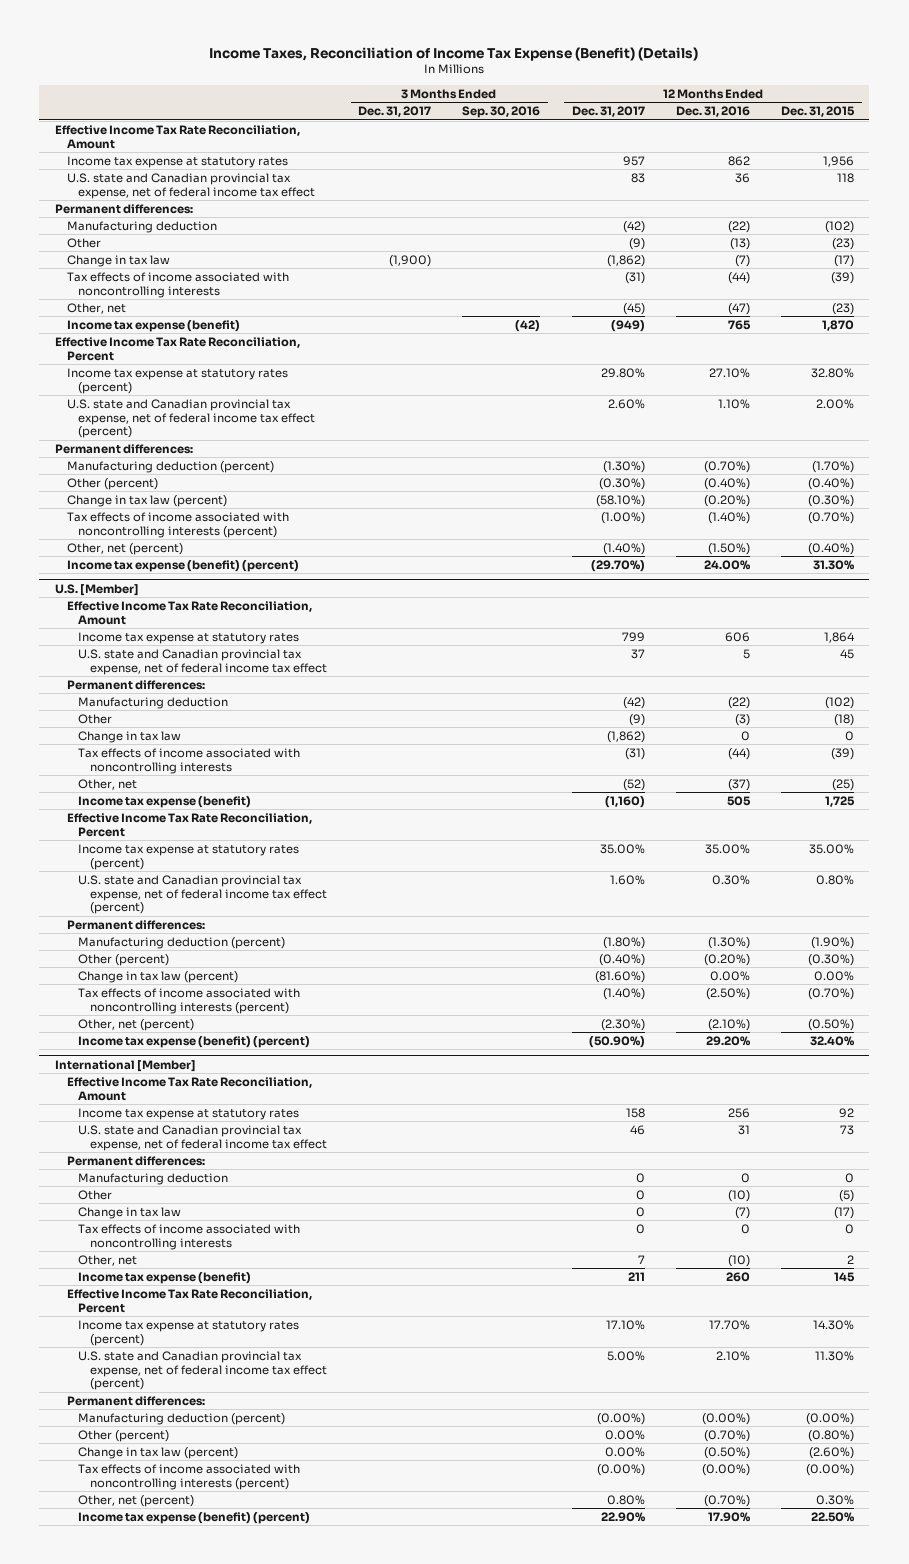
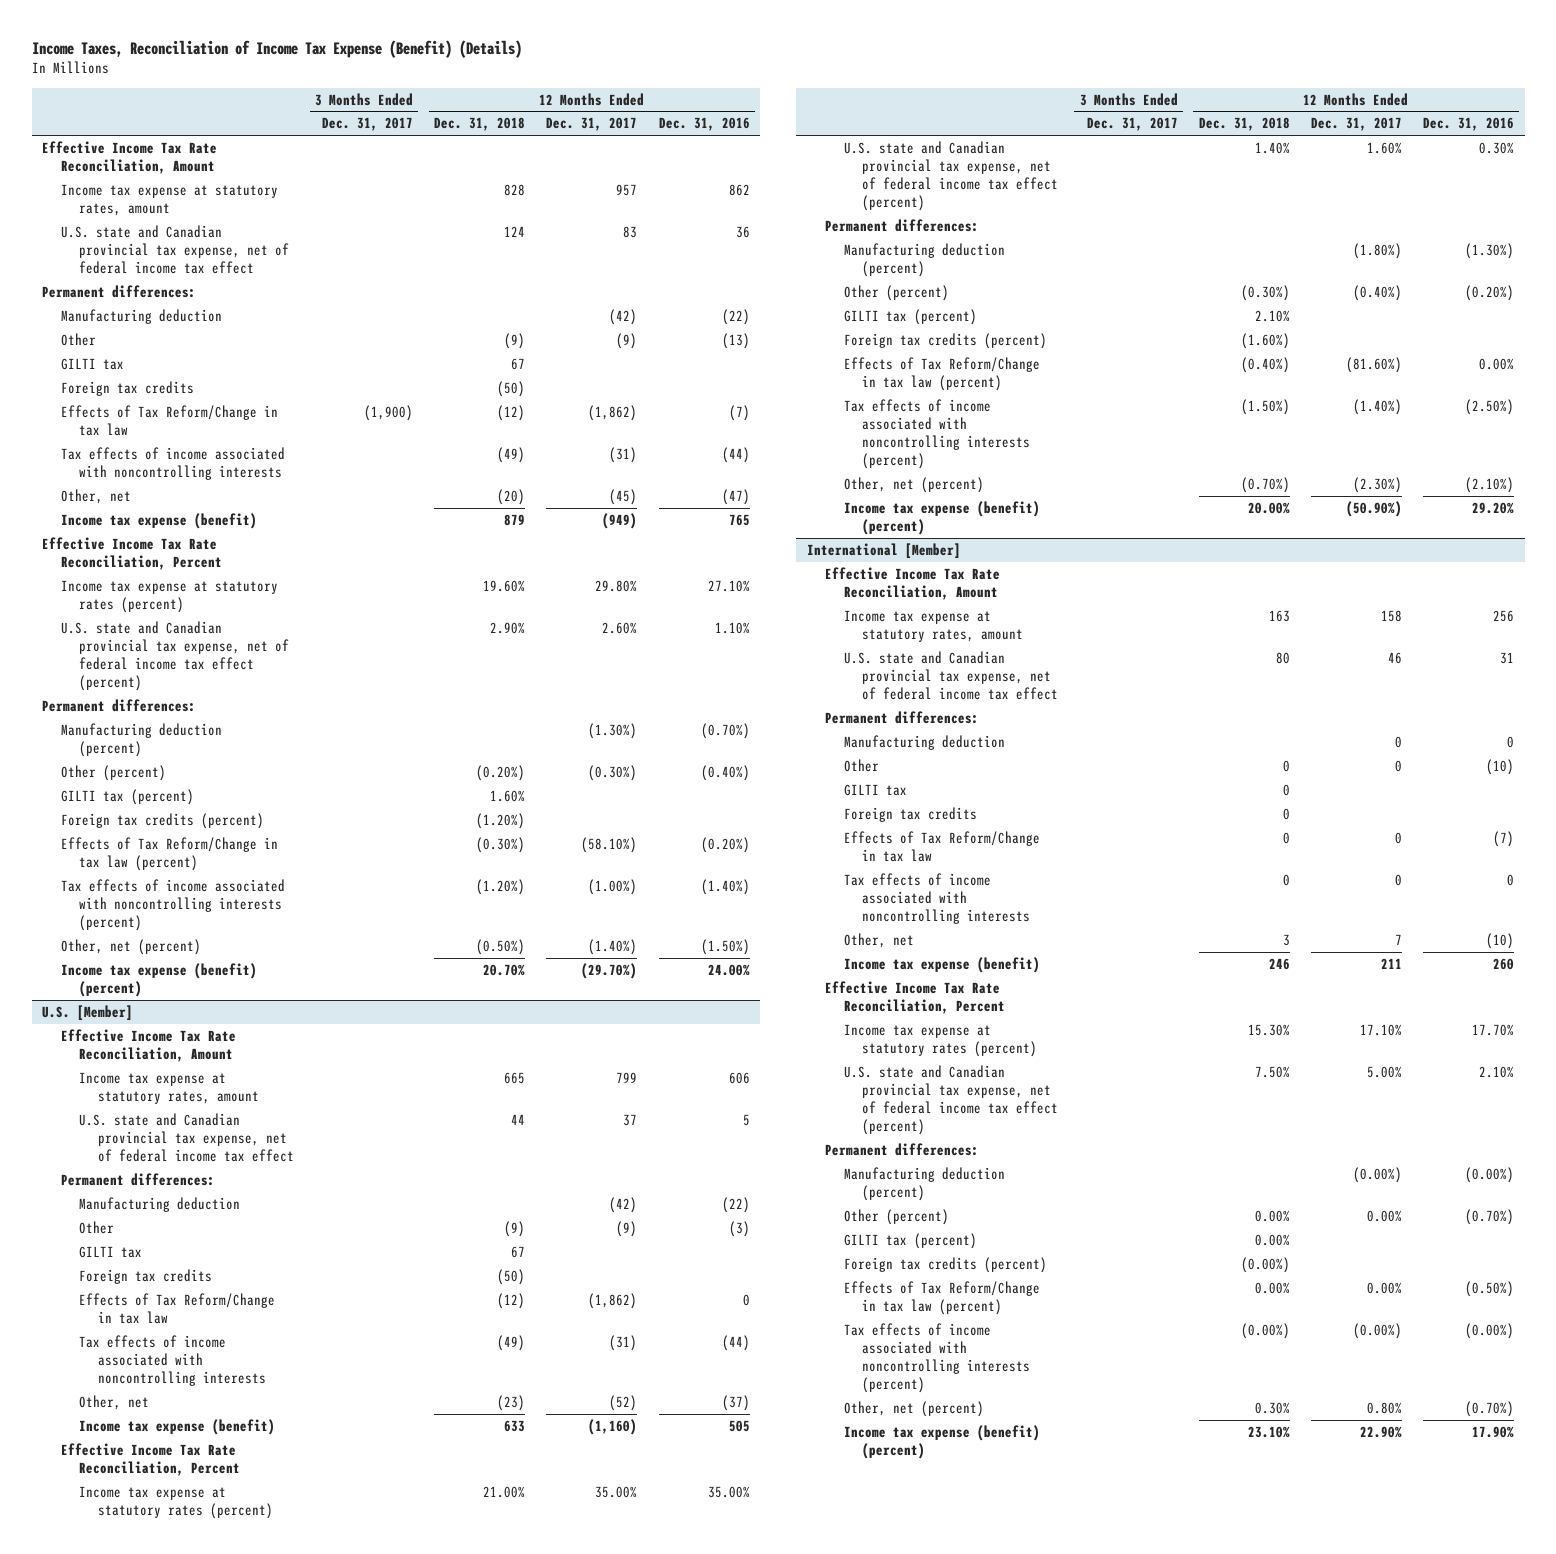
- | 3 Months Ended Dec. 31, 2017 | 3 Months Ended Sep. 30, 2016 | 12 Months Ended Dec. 31, 2017 | 12 Months Ended Dec. 31, 2016 | 12 Months Ended Dec. 31, 2015
+ | 3 Months Ended Dec. 31, 2017 | 12 Months Ended Dec. 31, 2018 | 12 Months Ended Dec. 31, 2017 | 12 Months Ended Dec. 31, 2016
- Income tax expense at statutory rates | | | 957 | 862 | 1,956
+ Income tax expense at statutory rates, amount | | 828 | 957 | 862
- Change in tax law | (1,900) | | (1,862) | (7) | (17)
+ GILTI tax | | 67 | |
+ Foreign tax credits | | (50) | |
+ Effects of Tax Reform/Change in tax law | (1,900) | (12) | (1,862) | (7)
- Change in tax law (percent) | | | (58.10%) | (0.20%) | (0.30%)
+ GILTI tax (percent) | | 1.60% | |
+ Foreign tax credits (percent) | | (1.20%) | |
+ Effects of Tax Reform/Change in tax law (percent) | | (0.30%) | (58.10%) | (0.20%)
@ U.S. [Member]
- Income tax expense at statutory rates | | | 799 | 606 | 1,864
+ Income tax expense at statutory rates, amount | | 665 | 799 | 606
- Change in tax law | | | (1,862) | 0 | 0
+ GILTI tax | | 67 | |
+ Foreign tax credits | | (50) | |
+ Effects of Tax Reform/Change in tax law | | (12) | (1,862) | 0
- Change in tax law (percent) | | | (81.60%) | 0.00% | 0.00%
+ GILTI tax (percent) | | 2.10% | |
+ Foreign tax credits (percent) | | (1.60%) | |
+ Effects of Tax Reform/Change in tax law (percent) | | (0.40%) | (81.60%) | 0.00%
@ International [Member]
- Income tax expense at statutory rates | | | 158 | 256 | 92
+ Income tax expense at statutory rates, amount | | 163 | 158 | 256
- Change in tax law | | | 0 | (7) | (17)
+ GILTI tax | | 0 | |
+ Foreign tax credits | | 0 | |
+ Effects of Tax Reform/Change in tax law | | 0 | 0 | (7)
- Change in tax law (percent) | | | 0.00% | (0.50%) | (2.60%)
+ GILTI tax (percent) | | 0.00% | |
+ Foreign tax credits (percent) | | (0.00%) | |
+ Effects of Tax Reform/Change in tax law (percent) | | 0.00% | 0.00% | (0.50%)

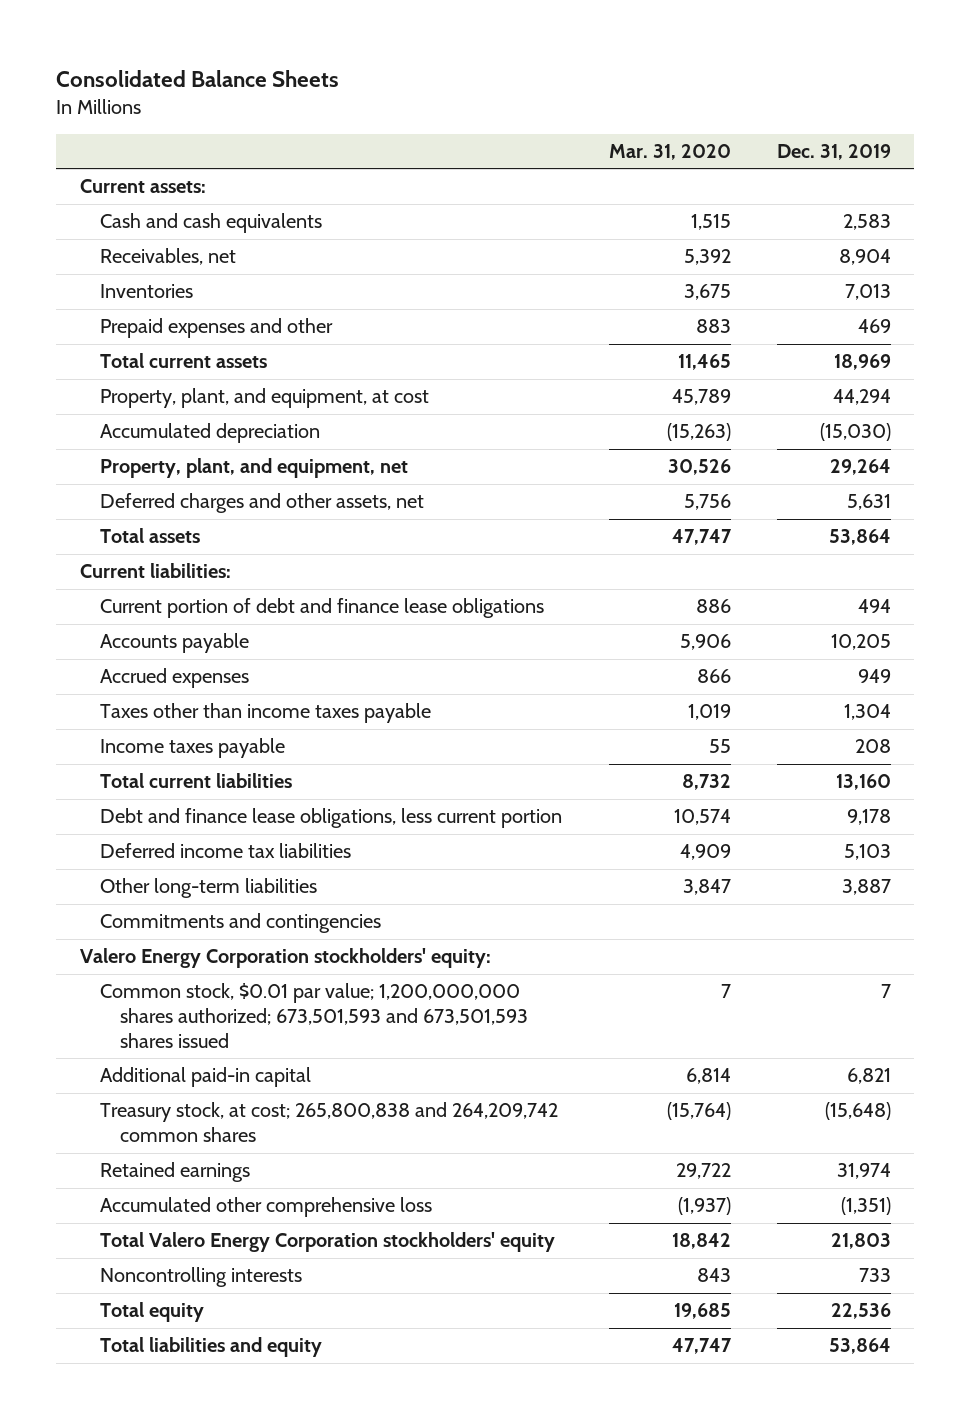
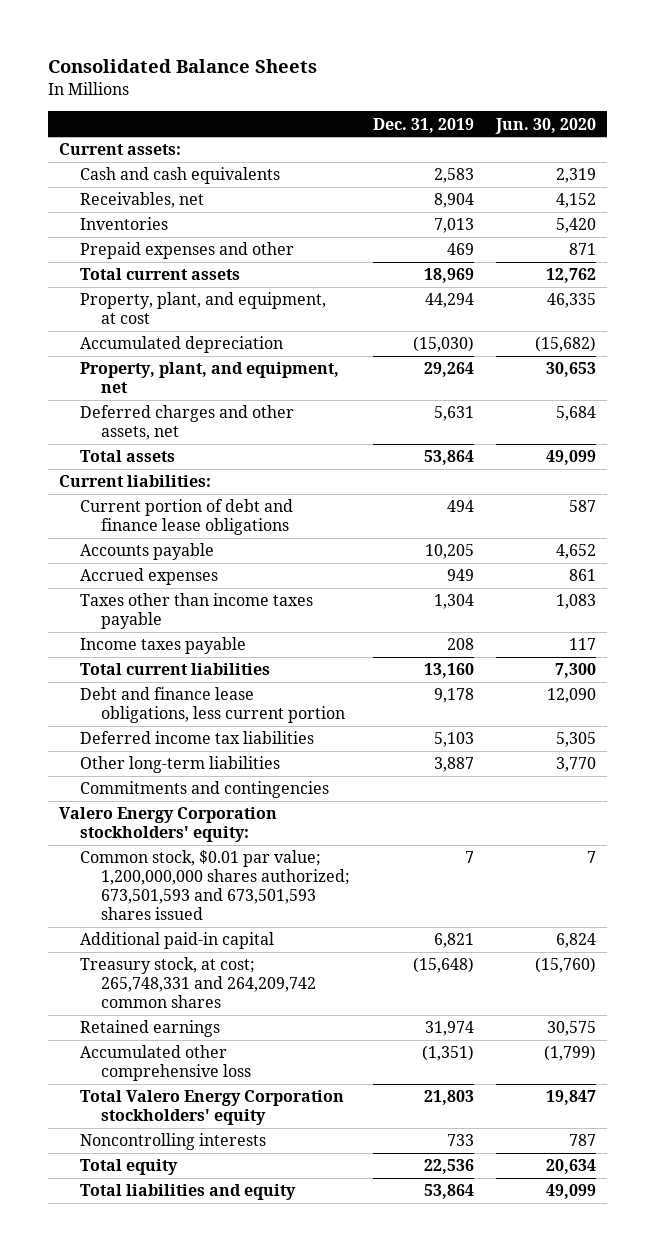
- | Mar. 31, 2020 | Dec. 31, 2019
+ | Dec. 31, 2019 | Jun. 30, 2020
- Treasury stock, at cost; 265,800,838 and 264,209,742 common shares | (15,764) | (15,648)
+ Treasury stock, at cost; 265,748,331 and 264,209,742 common shares | (15,648) | (15,760)

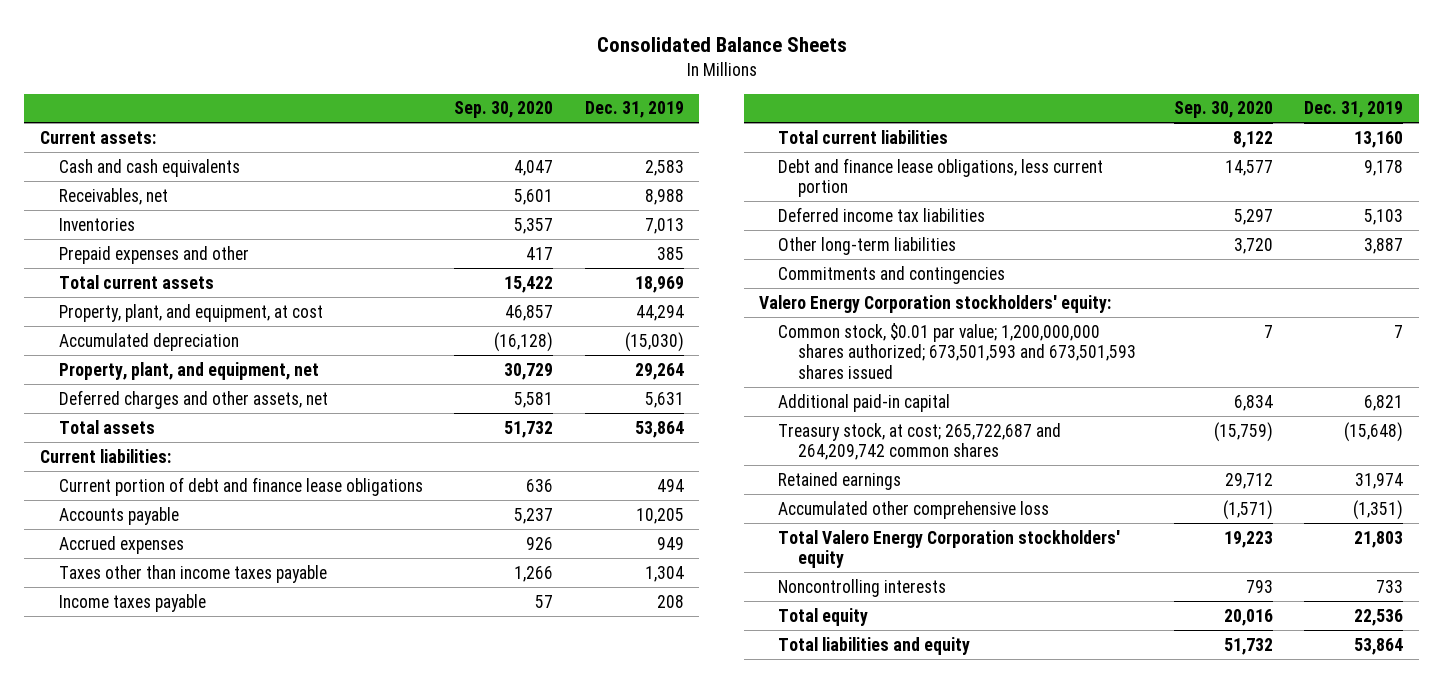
- | Dec. 31, 2019 | Jun. 30, 2020
+ | Sep. 30, 2020 | Dec. 31, 2019
- Receivables, net | 8,904 | 4,152
+ Receivables, net | 5,601 | 8,988
- Prepaid expenses and other | 469 | 871
+ Prepaid expenses and other | 417 | 385
- Treasury stock, at cost; 265,748,331 and 264,209,742 common shares | (15,648) | (15,760)
+ Treasury stock, at cost; 265,722,687 and 264,209,742 common shares | (15,759) | (15,648)

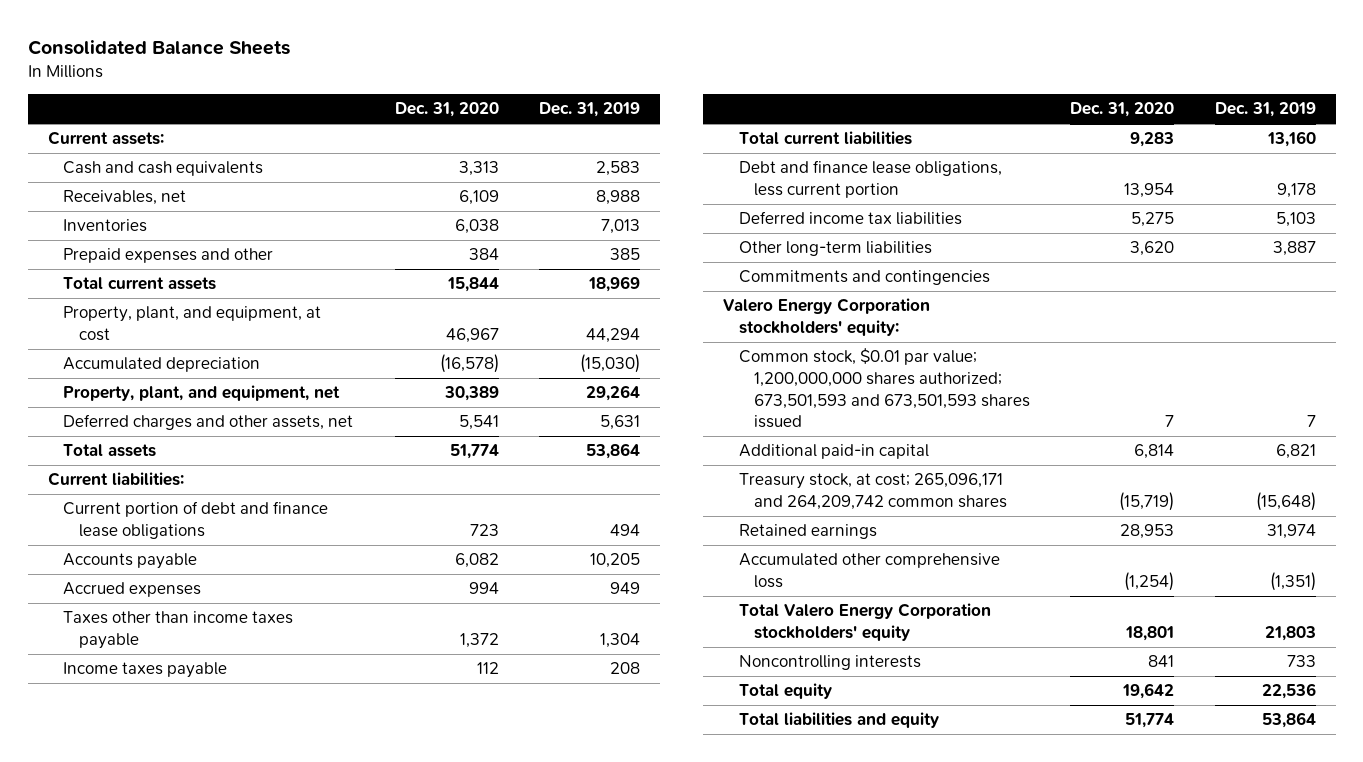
- | Sep. 30, 2020 | Dec. 31, 2019
+ | Dec. 31, 2020 | Dec. 31, 2019
- Treasury stock, at cost; 265,722,687 and 264,209,742 common shares | (15,759) | (15,648)
+ Treasury stock, at cost; 265,096,171 and 264,209,742 common shares | (15,719) | (15,648)

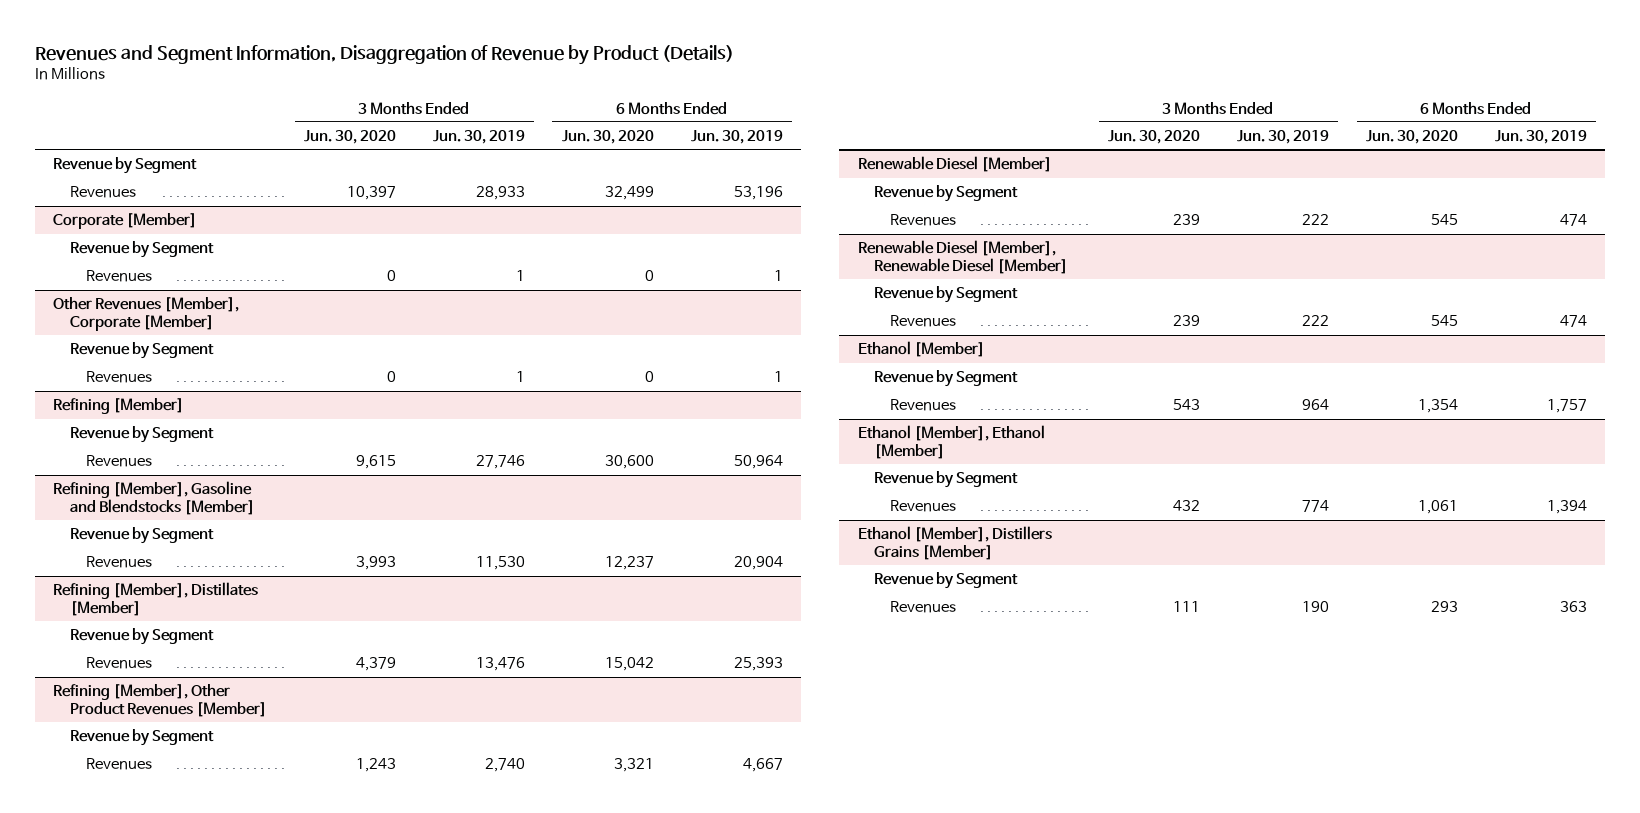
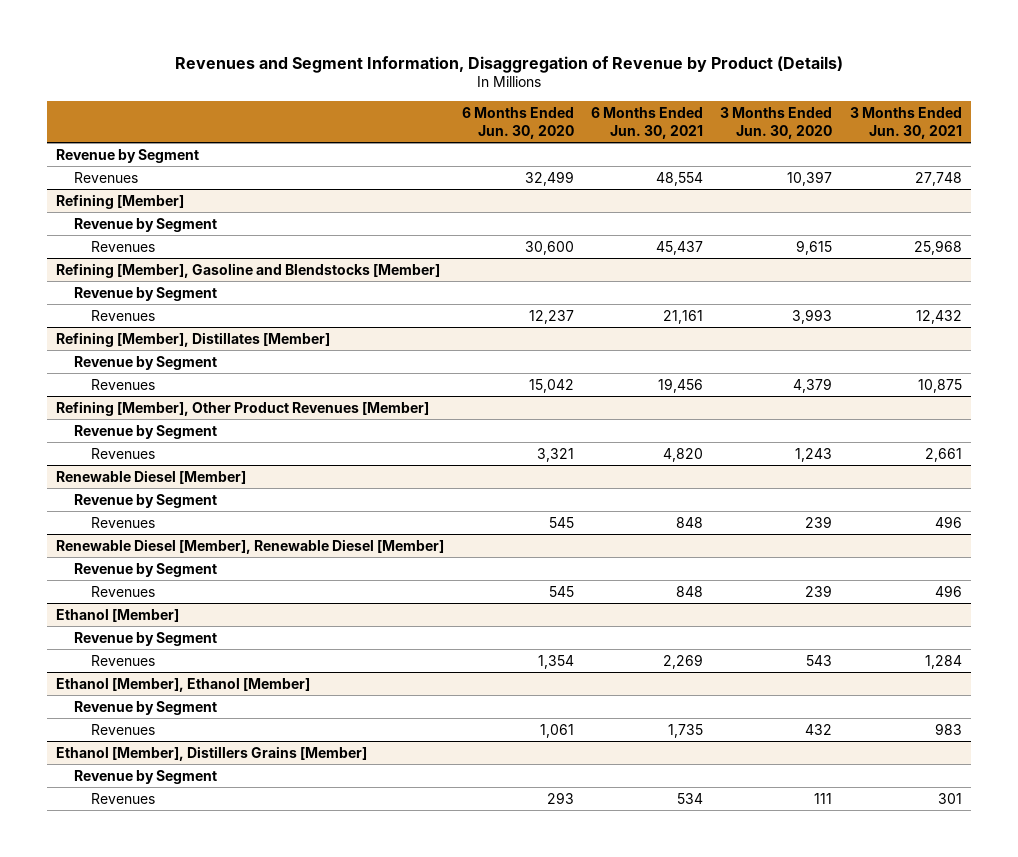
- | 3 Months Ended Jun. 30, 2020 | 3 Months Ended Jun. 30, 2019 | 6 Months Ended Jun. 30, 2020 | 6 Months Ended Jun. 30, 2019
+ | 6 Months Ended Jun. 30, 2020 | 6 Months Ended Jun. 30, 2021 | 3 Months Ended Jun. 30, 2020 | 3 Months Ended Jun. 30, 2021
- Corporate [Member]
- Revenue by Segment
- Revenues | 0 | 1 | 0 | 1
- Other Revenues [Member], Corporate [Member]
- Revenue by Segment
- Revenues | 0 | 1 | 0 | 1

